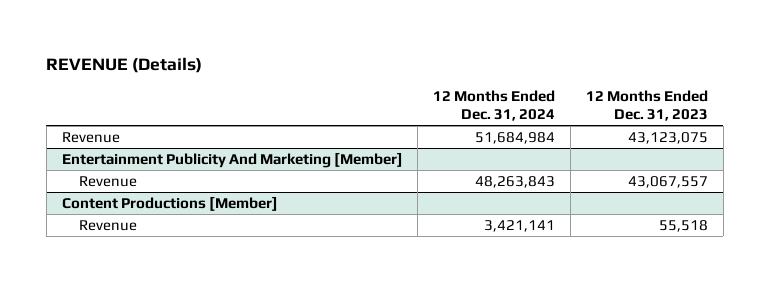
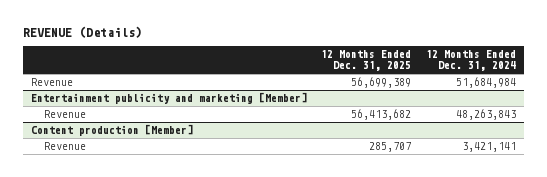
- | 12 Months Ended Dec. 31, 2024 | 12 Months Ended Dec. 31, 2023
+ | 12 Months Ended Dec. 31, 2025 | 12 Months Ended Dec. 31, 2024
- Entertainment Publicity And Marketing [Member]
+ Entertainment publicity and marketing [Member]
- Content Productions [Member]
+ Content production [Member]

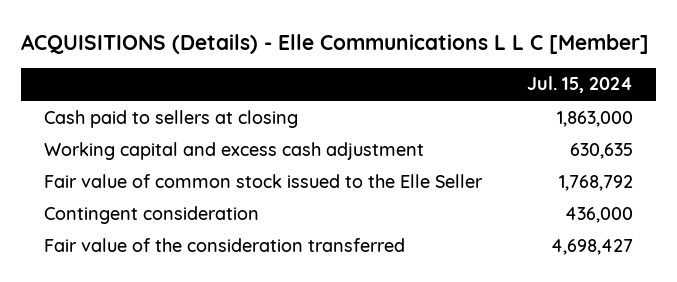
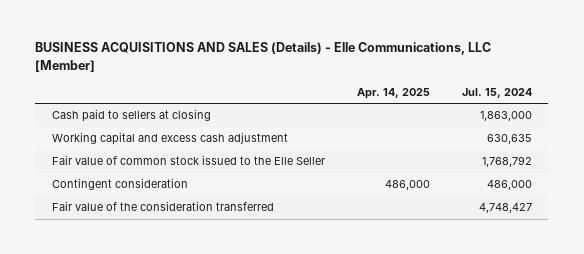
- ACQUISITIONS (Details) - Elle Communications L L C [Member]
+ BUSINESS ACQUISITIONS AND SALES (Details) - Elle Communications, LLC [Member]
- | Jul. 15, 2024
+ | Apr. 14, 2025 | Jul. 15, 2024
- Contingent consideration | 436,000
- Fair value of the consideration transferred | 4,698,427
+ Contingent consideration | 486,000 | 486,000
+ Fair value of the consideration transferred | | 4,748,427

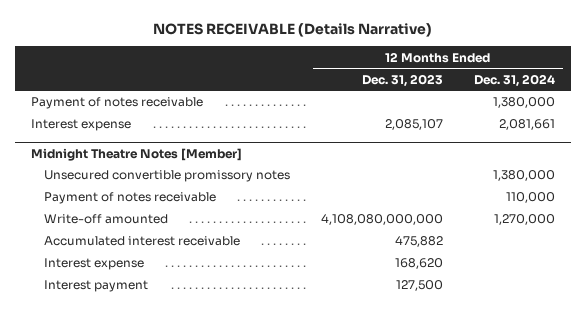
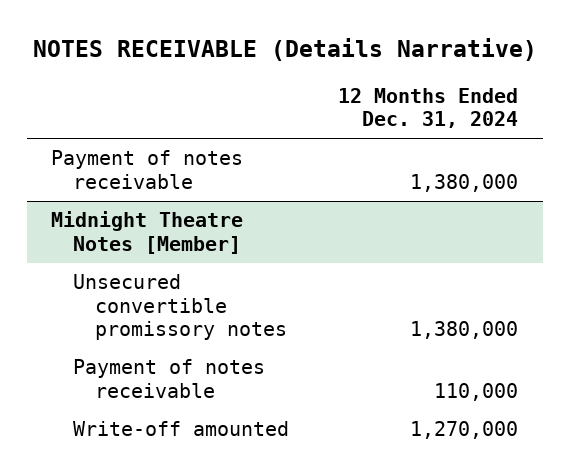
- | 12 Months Ended Dec. 31, 2023 | 12 Months Ended Dec. 31, 2024
+ | 12 Months Ended Dec. 31, 2024
- Interest expense | 2,085,107 | 2,081,661
@ Midnight Theatre Notes [Member]
- Accumulated interest receivable | 475,882 |
- Interest expense | 168,620 |
- Interest payment | 127,500 |

